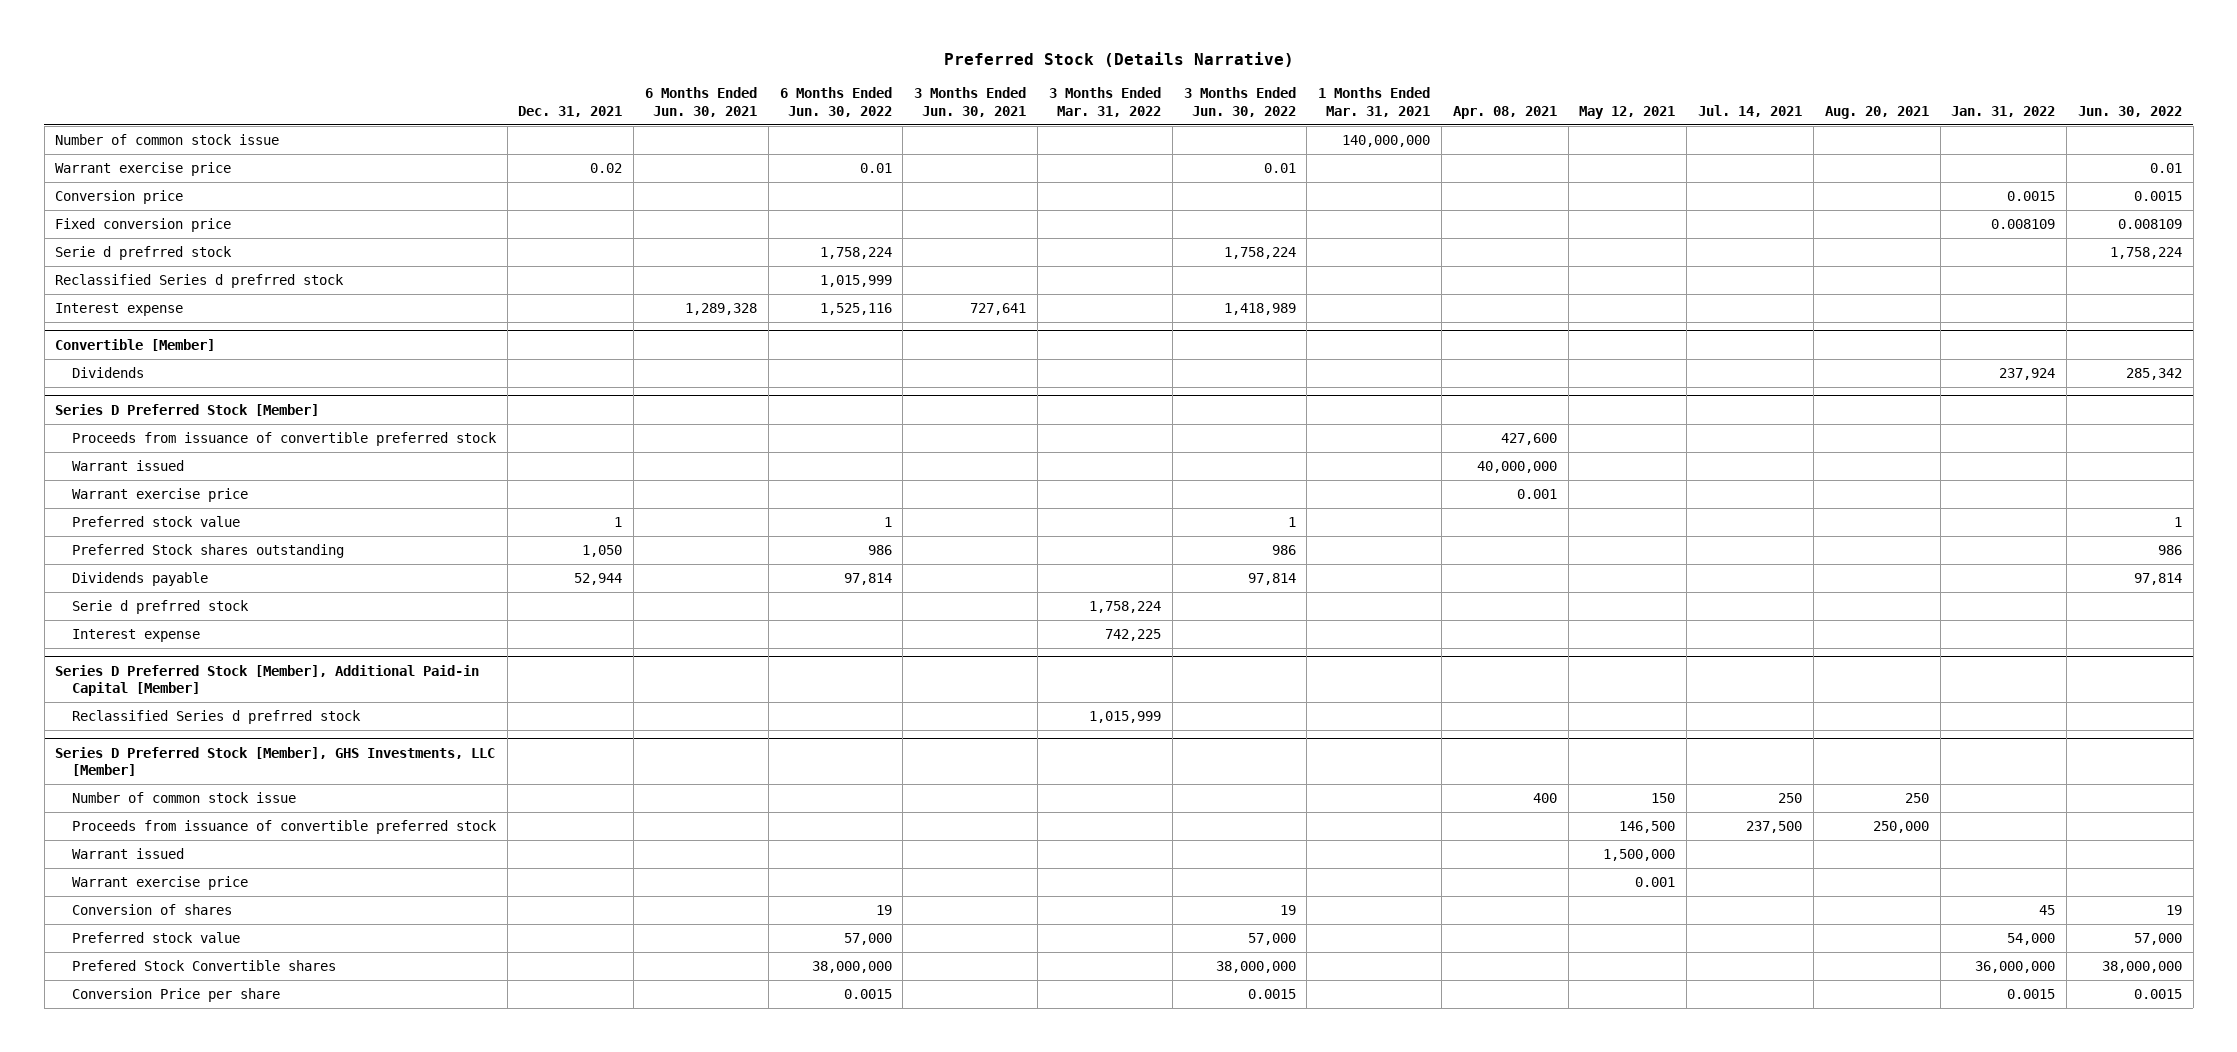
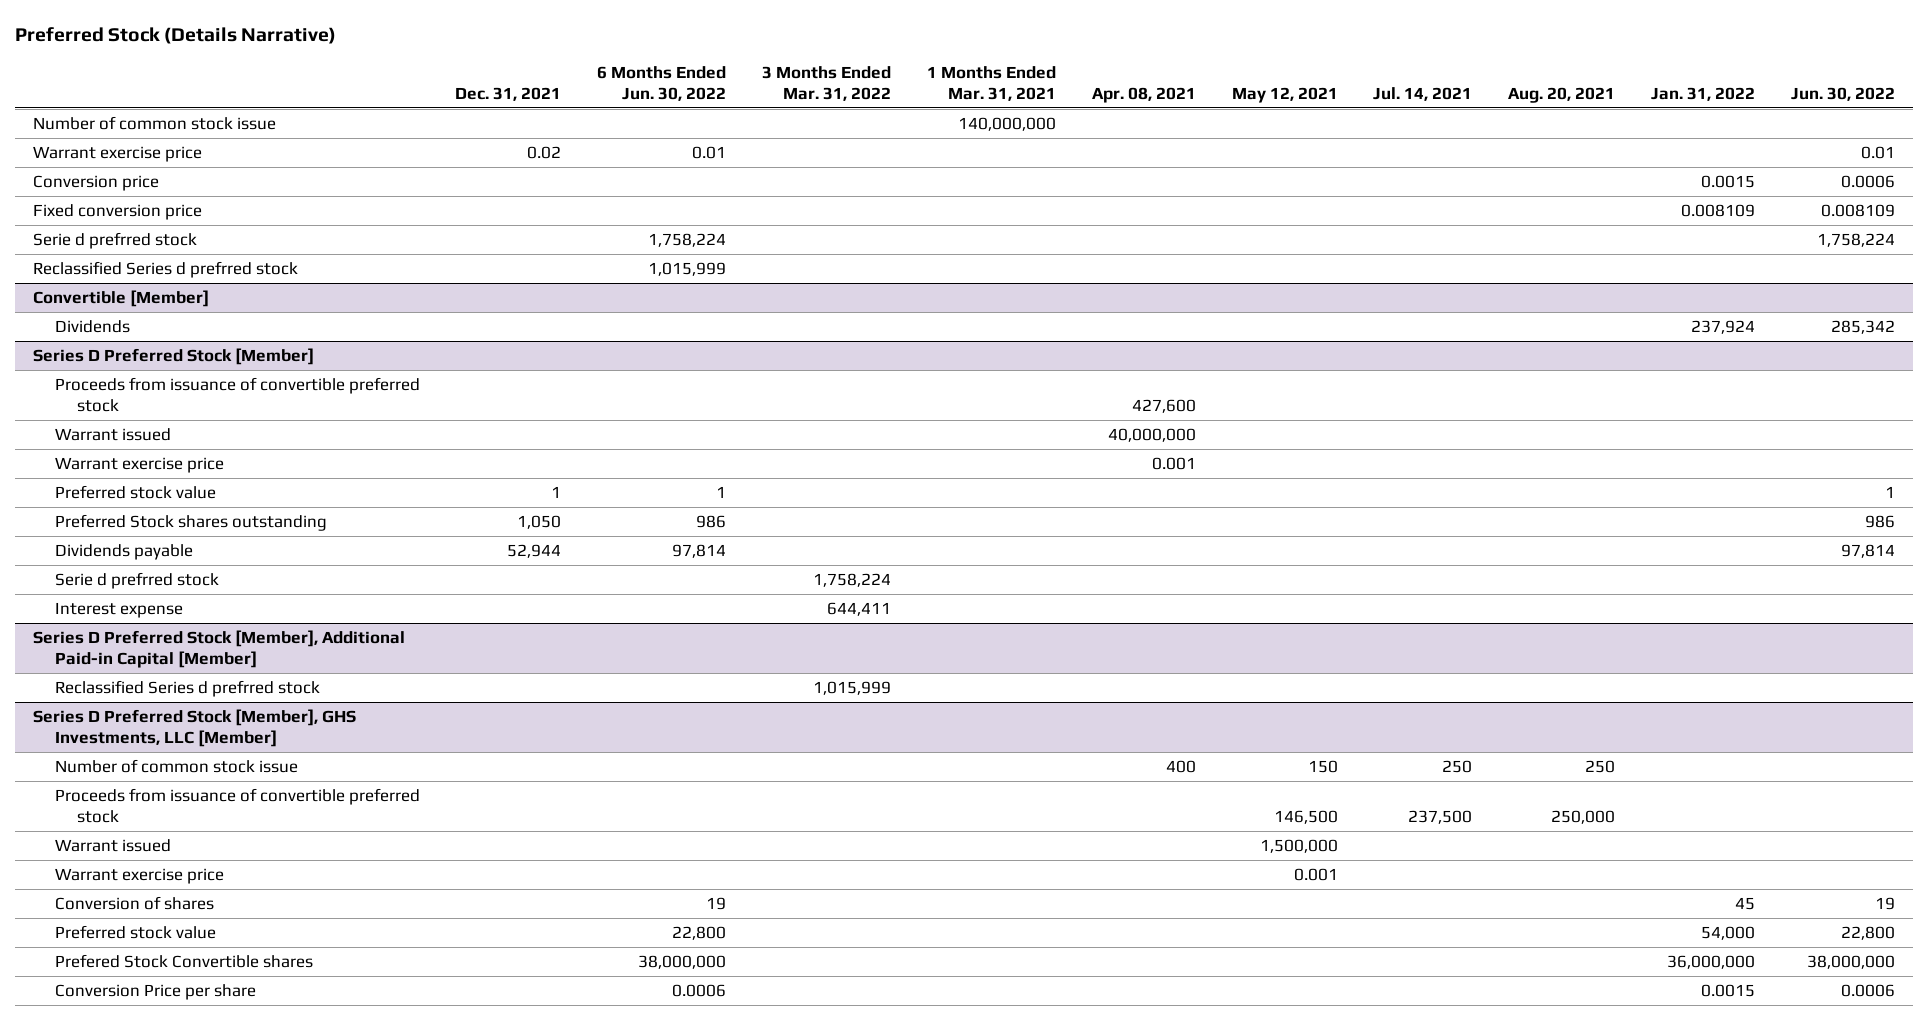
- | Dec. 31, 2021 | 6 Months Ended Jun. 30, 2021 | 6 Months Ended Jun. 30, 2022 | 3 Months Ended Jun. 30, 2021 | 3 Months Ended Mar. 31, 2022 | 3 Months Ended Jun. 30, 2022 | 1 Months Ended Mar. 31, 2021 | Apr. 08, 2021 | May 12, 2021 | Jul. 14, 2021 | Aug. 20, 2021 | Jan. 31, 2022 | Jun. 30, 2022
+ | Dec. 31, 2021 | 6 Months Ended Jun. 30, 2022 | 3 Months Ended Mar. 31, 2022 | 1 Months Ended Mar. 31, 2021 | Apr. 08, 2021 | May 12, 2021 | Jul. 14, 2021 | Aug. 20, 2021 | Jan. 31, 2022 | Jun. 30, 2022
- Conversion price | | | | | | | | | | | | 0.0015 | 0.0015
+ Conversion price | | | | | | | | | 0.0015 | 0.0006
- Interest expense | | 1,289,328 | 1,525,116 | 727,641 | | 1,418,989 | | | | | | |
@ Series D Preferred Stock [Member]
- Interest expense | | | | | 742,225 | | | | | | | |
+ Interest expense | | | 644,411 | | | | | | |
@ Series D Preferred Stock [Member], GHS Investments, LLC [Member]
- Preferred stock value | | | 57,000 | | | 57,000 | | | | | | 54,000 | 57,000
+ Preferred stock value | | 22,800 | | | | | | | 54,000 | 22,800
- Conversion Price per share | | | 0.0015 | | | 0.0015 | | | | | | 0.0015 | 0.0015
+ Conversion Price per share | | 0.0006 | | | | | | | 0.0015 | 0.0006

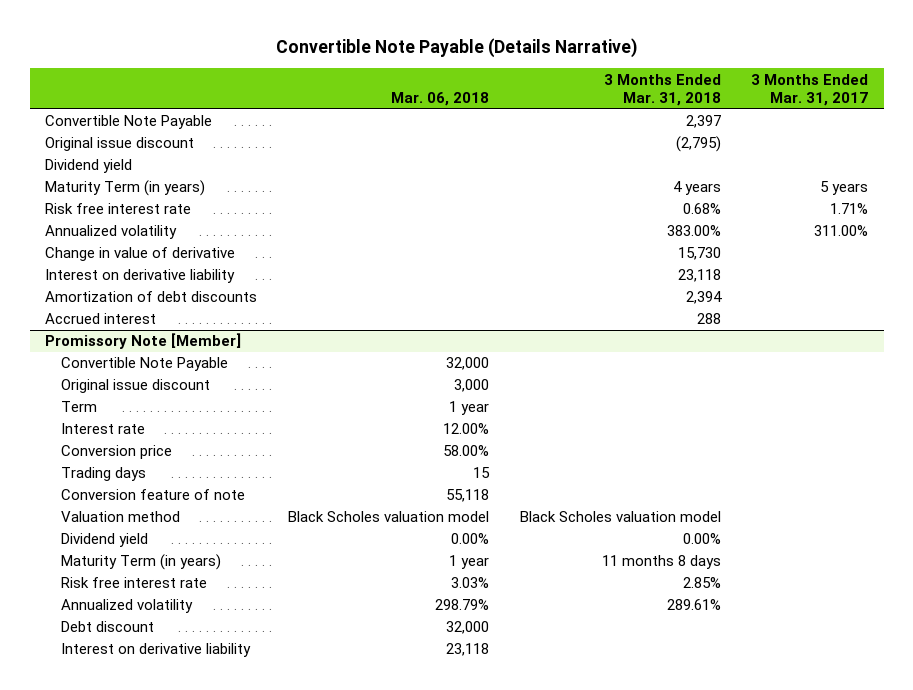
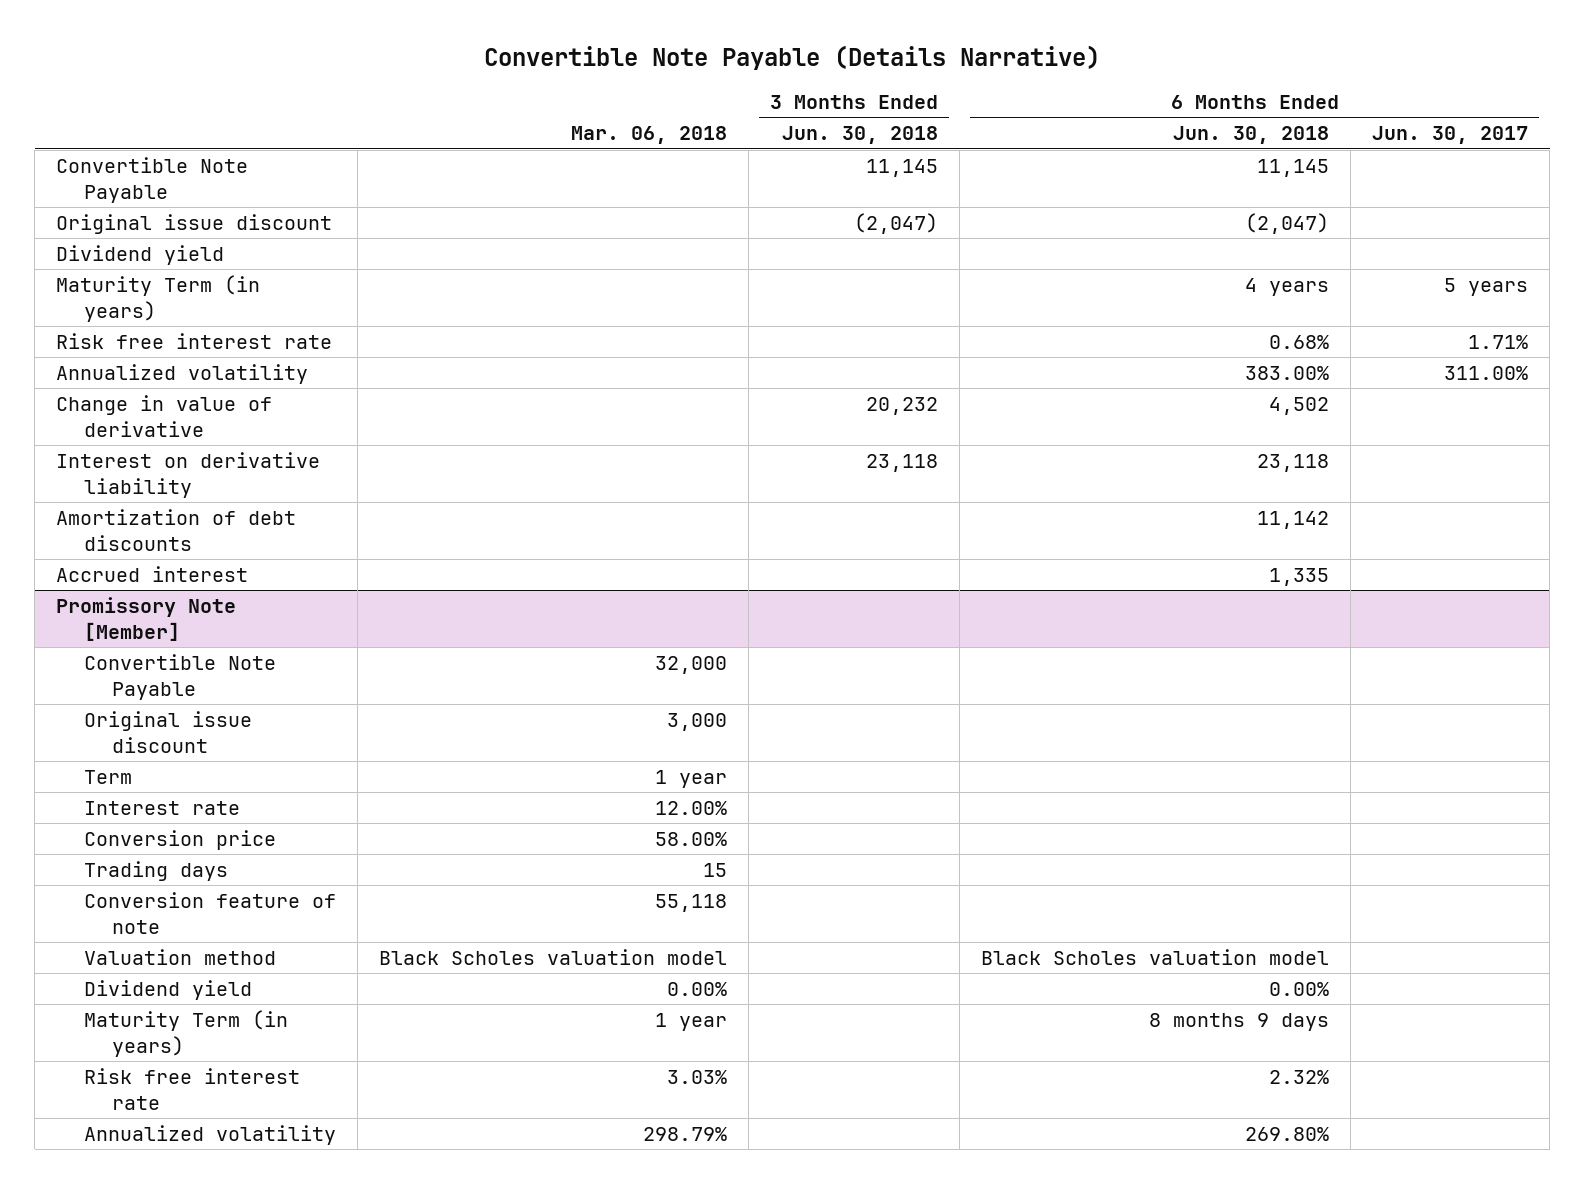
- | Mar. 06, 2018 | 3 Months Ended Mar. 31, 2018 | 3 Months Ended Mar. 31, 2017
+ | Mar. 06, 2018 | 3 Months Ended Jun. 30, 2018 | 6 Months Ended Jun. 30, 2018 | 6 Months Ended Jun. 30, 2017
@ Promissory Note [Member]
- Debt discount | 32,000 | |
- Interest on derivative liability | 23,118 | |

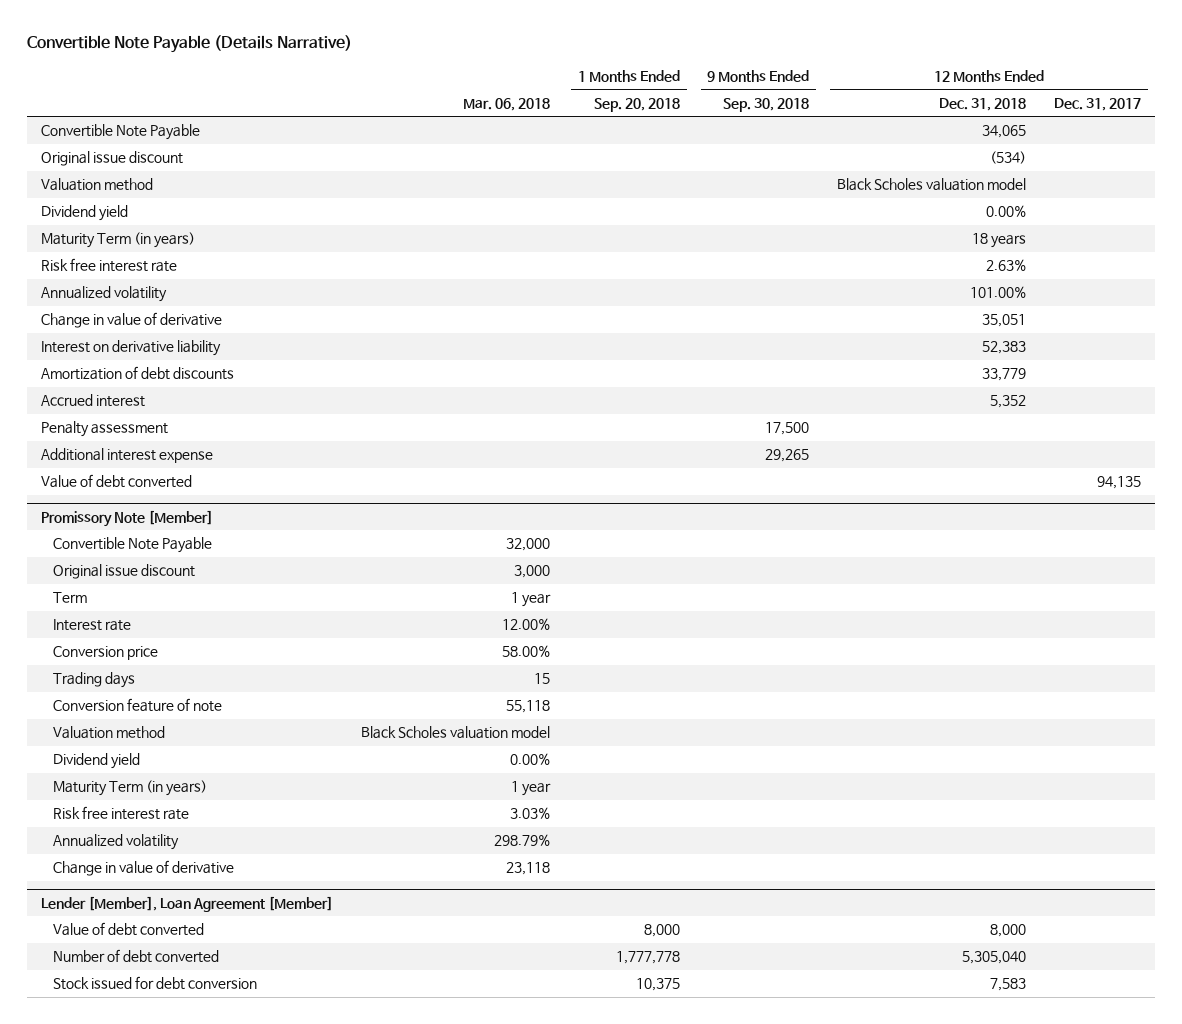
- | Mar. 06, 2018 | 3 Months Ended Jun. 30, 2018 | 6 Months Ended Jun. 30, 2018 | 6 Months Ended Jun. 30, 2017
+ | Mar. 06, 2018 | 1 Months Ended Sep. 20, 2018 | 9 Months Ended Sep. 30, 2018 | 12 Months Ended Dec. 31, 2018 | 12 Months Ended Dec. 31, 2017
+ Valuation method | | | | Black Scholes valuation model |
+ Penalty assessment | | | 17,500 | |
+ Additional interest expense | | | 29,265 | |
+ Value of debt converted | | | | | 94,135
@ Promissory Note [Member]
+ Change in value of derivative | 23,118 | | | |
+ Lender [Member], Loan Agreement [Member]
+ Value of debt converted | | 8,000 | | 8,000 |
+ Number of debt converted | | 1,777,778 | | 5,305,040 |
+ Stock issued for debt conversion | | 10,375 | | 7,583 |

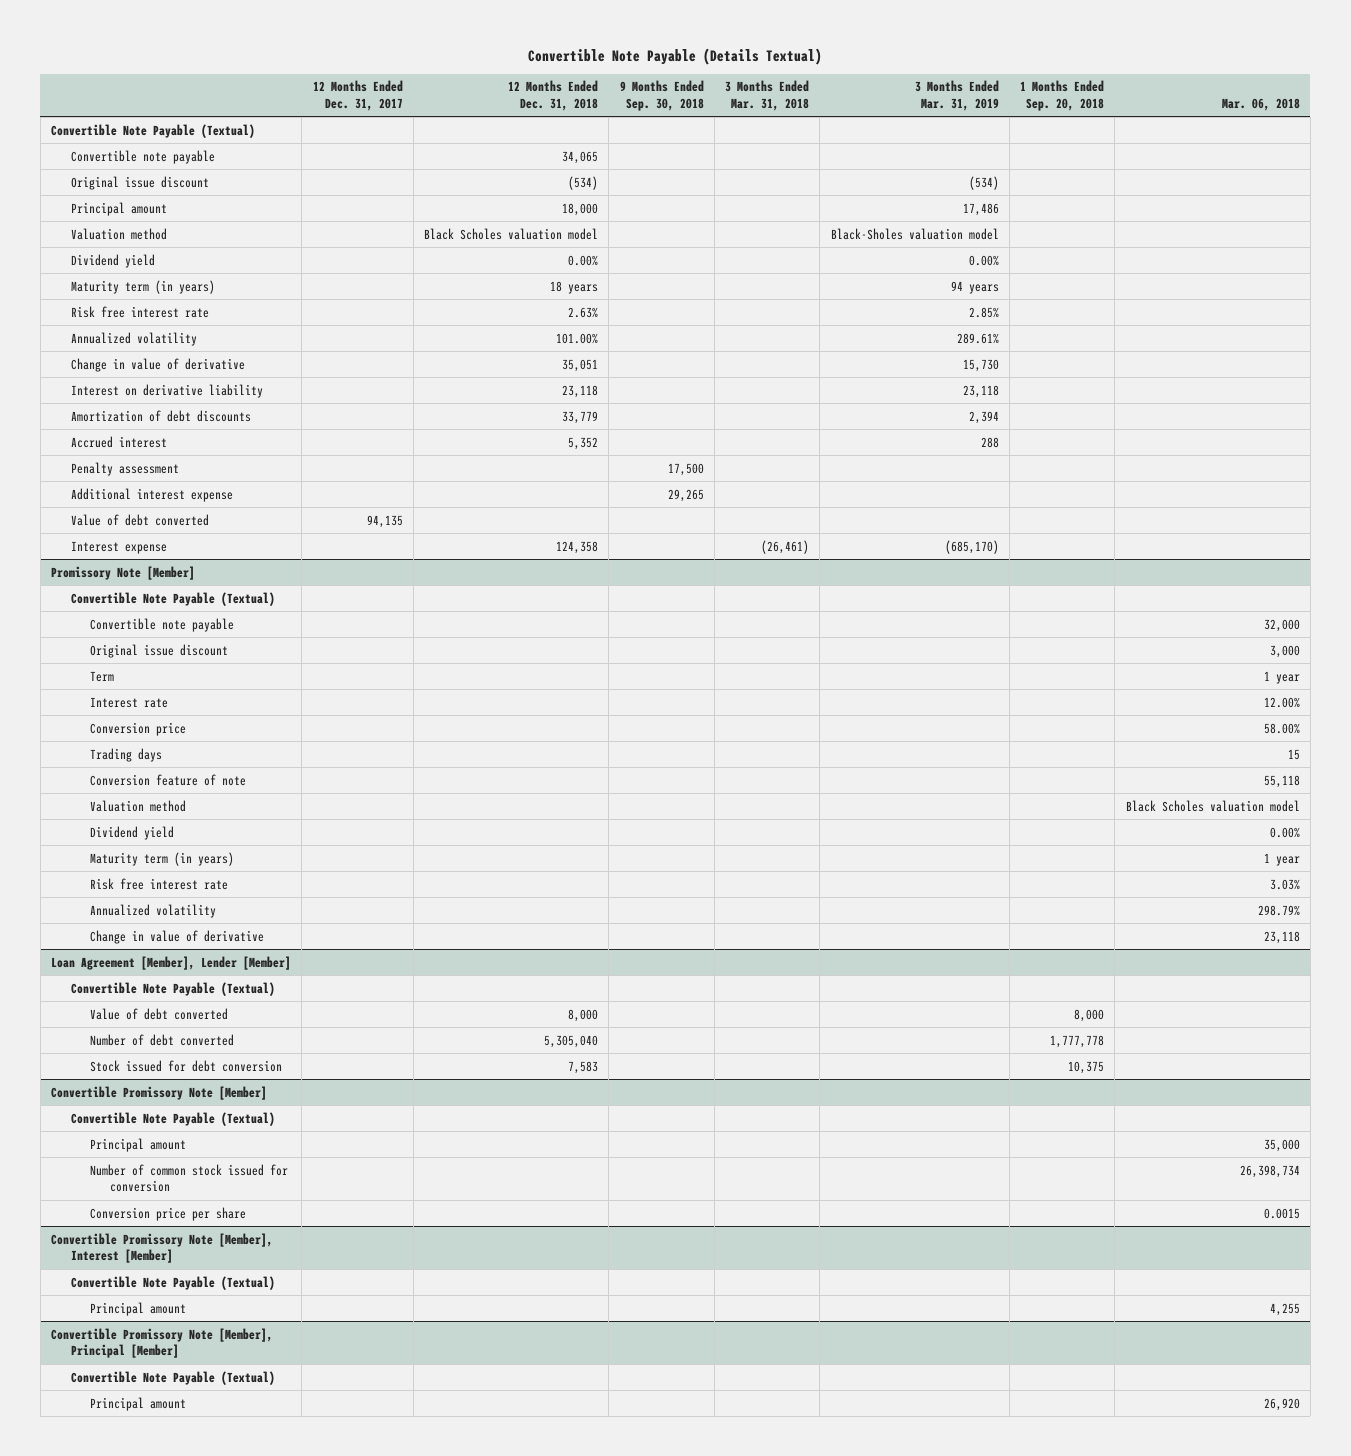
- Convertible Note Payable (Details Narrative)
+ Convertible Note Payable (Details Textual)
- | Mar. 06, 2018 | 1 Months Ended Sep. 20, 2018 | 9 Months Ended Sep. 30, 2018 | 12 Months Ended Dec. 31, 2018 | 12 Months Ended Dec. 31, 2017
+ | 12 Months Ended Dec. 31, 2017 | 12 Months Ended Dec. 31, 2018 | 9 Months Ended Sep. 30, 2018 | 3 Months Ended Mar. 31, 2018 | 3 Months Ended Mar. 31, 2019 | 1 Months Ended Sep. 20, 2018 | Mar. 06, 2018
- Convertible Note Payable | | | | 34,065 |
+ Convertible Note Payable (Textual)
+ Convertible note payable | | 34,065 | | | | |
+ Principal amount | | 18,000 | | | 17,486 | |
- Maturity Term (in years) | | | | 18 years |
+ Maturity term (in years) | | 18 years | | | 94 years | |
- Interest on derivative liability | | | | 52,383 |
+ Interest on derivative liability | | 23,118 | | | 23,118 | |
+ Interest expense | | 124,358 | | (26,461) | (685,170) | |
@ Promissory Note [Member]
- Convertible Note Payable | 32,000 | | | |
+ Convertible Note Payable (Textual)
+ Convertible note payable | | | | | | | 32,000
- Maturity Term (in years) | 1 year | | | |
+ Maturity term (in years) | | | | | | | 1 year
- Lender [Member], Loan Agreement [Member]
+ Loan Agreement [Member], Lender [Member]
+ Convertible Note Payable (Textual)
+ Convertible Promissory Note [Member]
+ Convertible Note Payable (Textual)
+ Principal amount | | | | | | | 35,000
+ Number of common stock issued for conversion | | | | | | | 26,398,734
+ Conversion price per share | | | | | | | 0.0015
+ Convertible Promissory Note [Member], Interest [Member]
+ Convertible Note Payable (Textual)
+ Principal amount | | | | | | | 4,255
+ Convertible Promissory Note [Member], Principal [Member]
+ Convertible Note Payable (Textual)
+ Principal amount | | | | | | | 26,920

